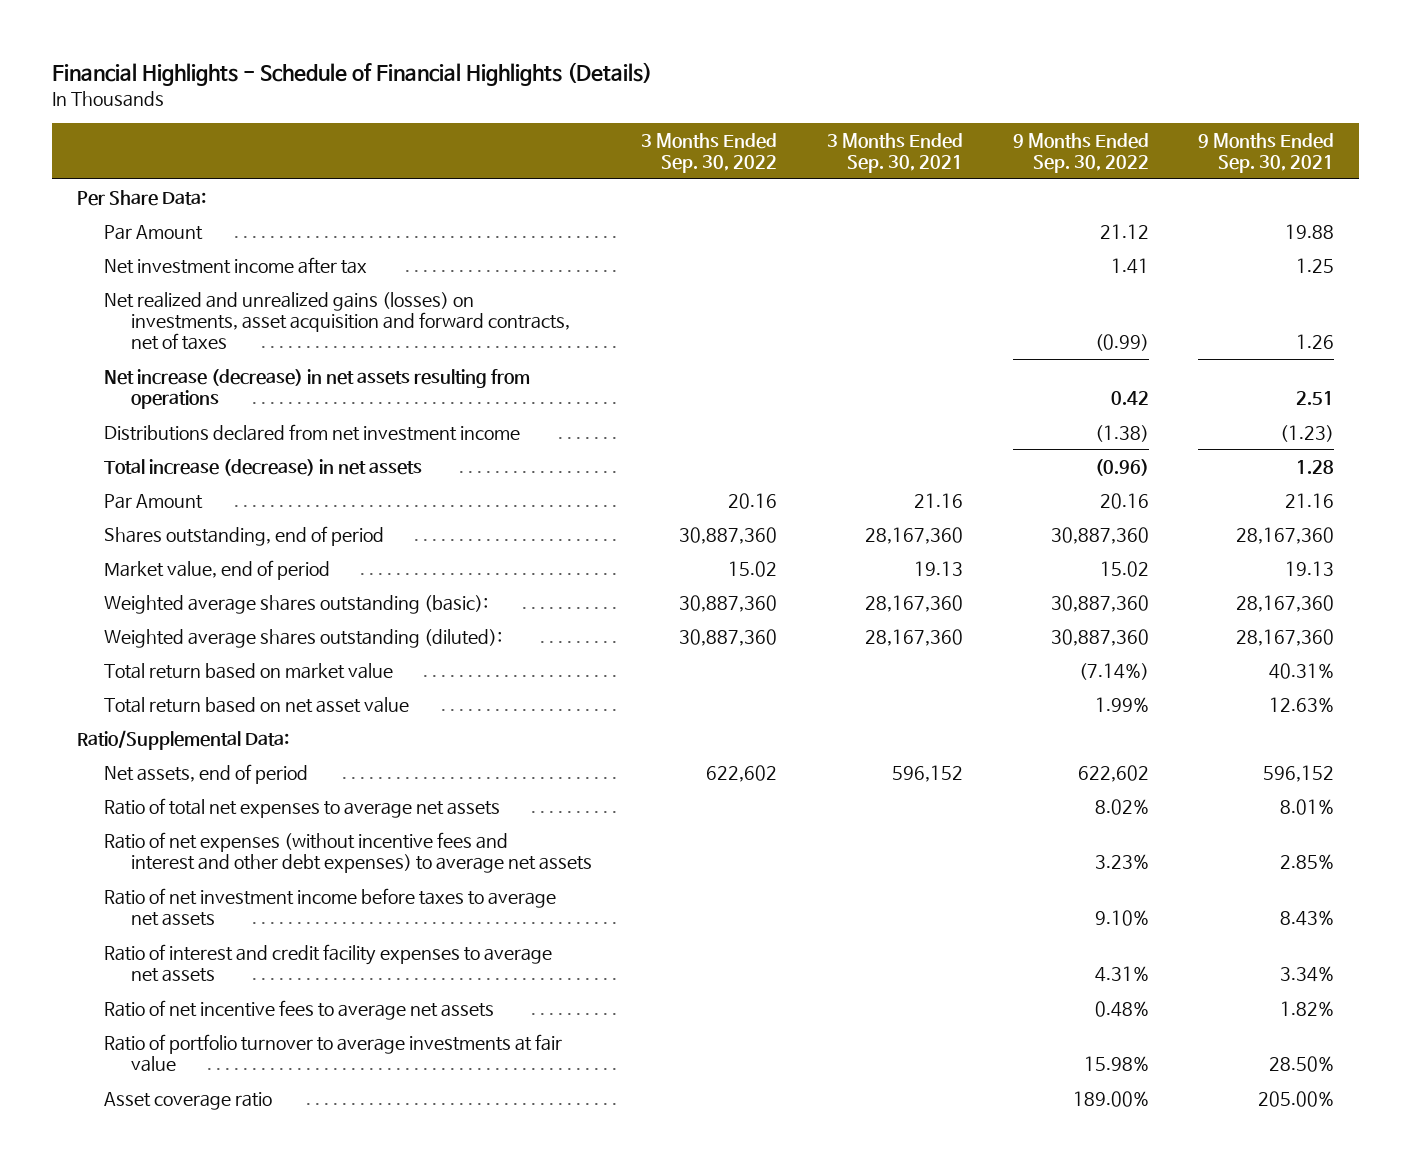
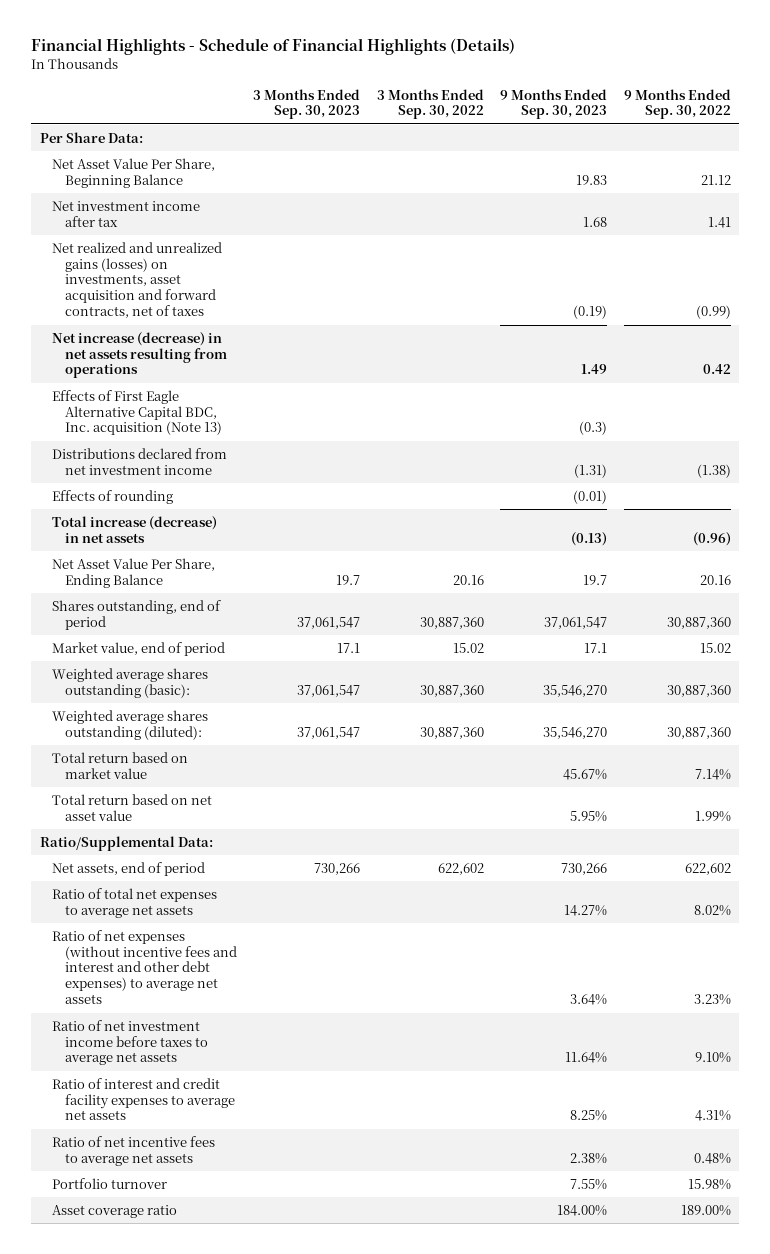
- | 3 Months Ended Sep. 30, 2022 | 3 Months Ended Sep. 30, 2021 | 9 Months Ended Sep. 30, 2022 | 9 Months Ended Sep. 30, 2021
+ | 3 Months Ended Sep. 30, 2023 | 3 Months Ended Sep. 30, 2022 | 9 Months Ended Sep. 30, 2023 | 9 Months Ended Sep. 30, 2022
- Par Amount | | | 21.12 | 19.88
+ Net Asset Value Per Share, Beginning Balance | | | 19.83 | 21.12
+ Effects of First Eagle Alternative Capital BDC, Inc. acquisition (Note 13) | | | (0.3) |
+ Effects of rounding | | | (0.01) |
- Par Amount | 20.16 | 21.16 | 20.16 | 21.16
+ Net Asset Value Per Share, Ending Balance | 19.7 | 20.16 | 19.7 | 20.16
- Total return based on market value | | | (7.14%) | 40.31%
+ Total return based on market value | | | 45.67% | 7.14%
- Ratio of portfolio turnover to average investments at fair value | | | 15.98% | 28.50%
+ Portfolio turnover | | | 7.55% | 15.98%

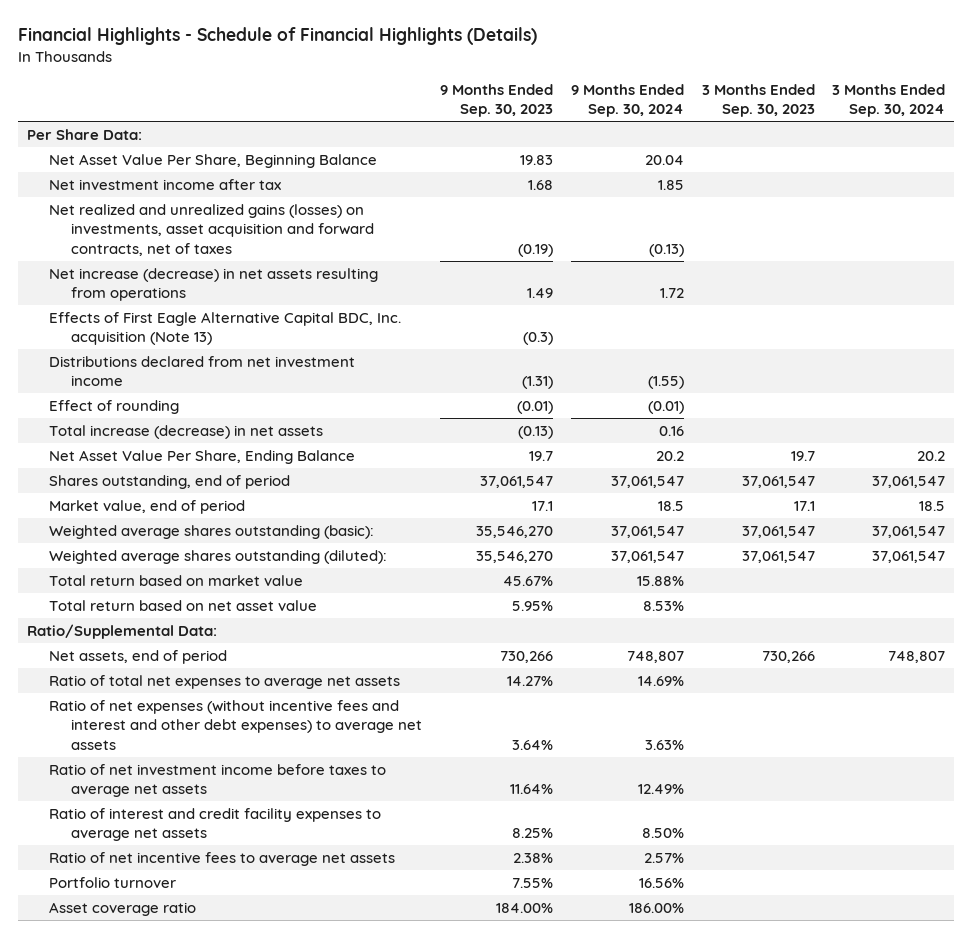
- | 3 Months Ended Sep. 30, 2023 | 3 Months Ended Sep. 30, 2022 | 9 Months Ended Sep. 30, 2023 | 9 Months Ended Sep. 30, 2022
+ | 9 Months Ended Sep. 30, 2023 | 9 Months Ended Sep. 30, 2024 | 3 Months Ended Sep. 30, 2023 | 3 Months Ended Sep. 30, 2024
- Effects of rounding | | | (0.01) |
+ Effect of rounding | (0.01) | (0.01) | |

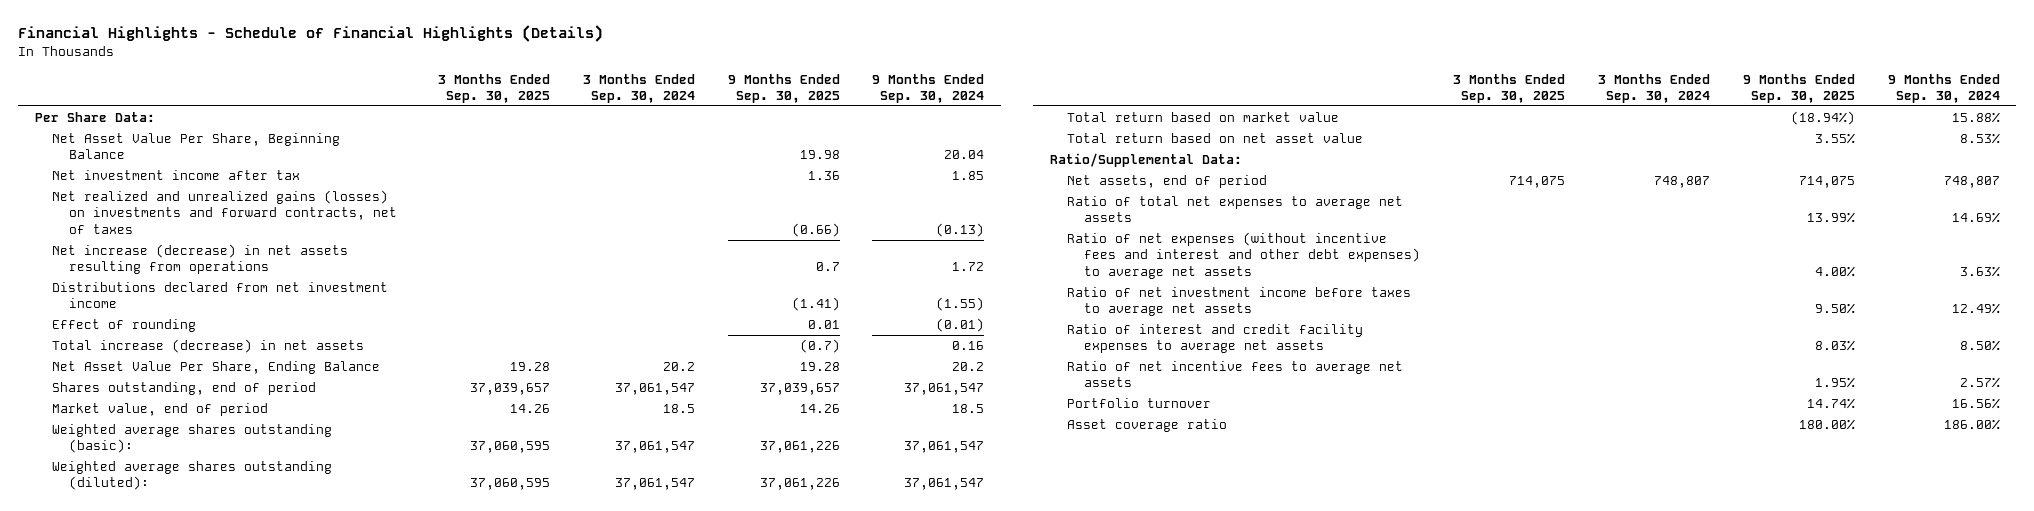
- | 9 Months Ended Sep. 30, 2023 | 9 Months Ended Sep. 30, 2024 | 3 Months Ended Sep. 30, 2023 | 3 Months Ended Sep. 30, 2024
+ | 3 Months Ended Sep. 30, 2025 | 3 Months Ended Sep. 30, 2024 | 9 Months Ended Sep. 30, 2025 | 9 Months Ended Sep. 30, 2024
- Net realized and unrealized gains (losses) on investments, asset acquisition and forward contracts, net of taxes | (0.19) | (0.13) | |
+ Net realized and unrealized gains (losses) on investments and forward contracts, net of taxes | | | (0.66) | (0.13)
- Effects of First Eagle Alternative Capital BDC, Inc. acquisition (Note 13) | (0.3) | | |

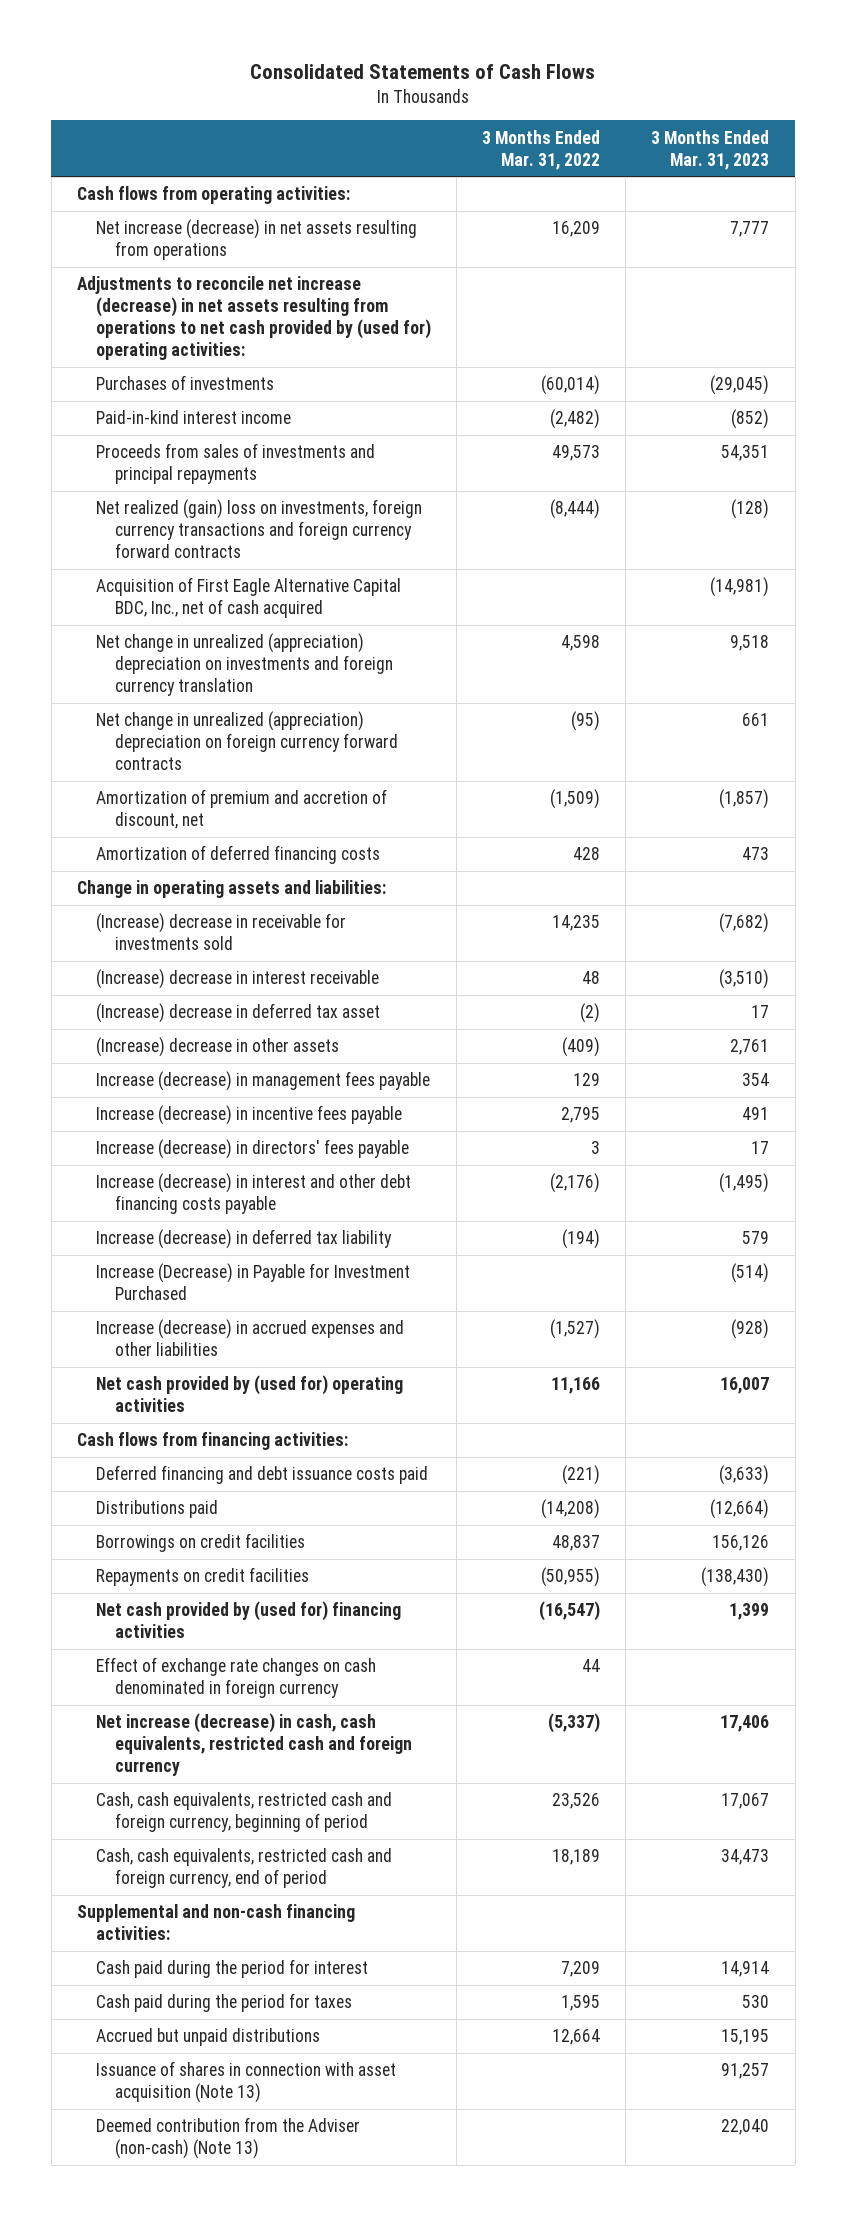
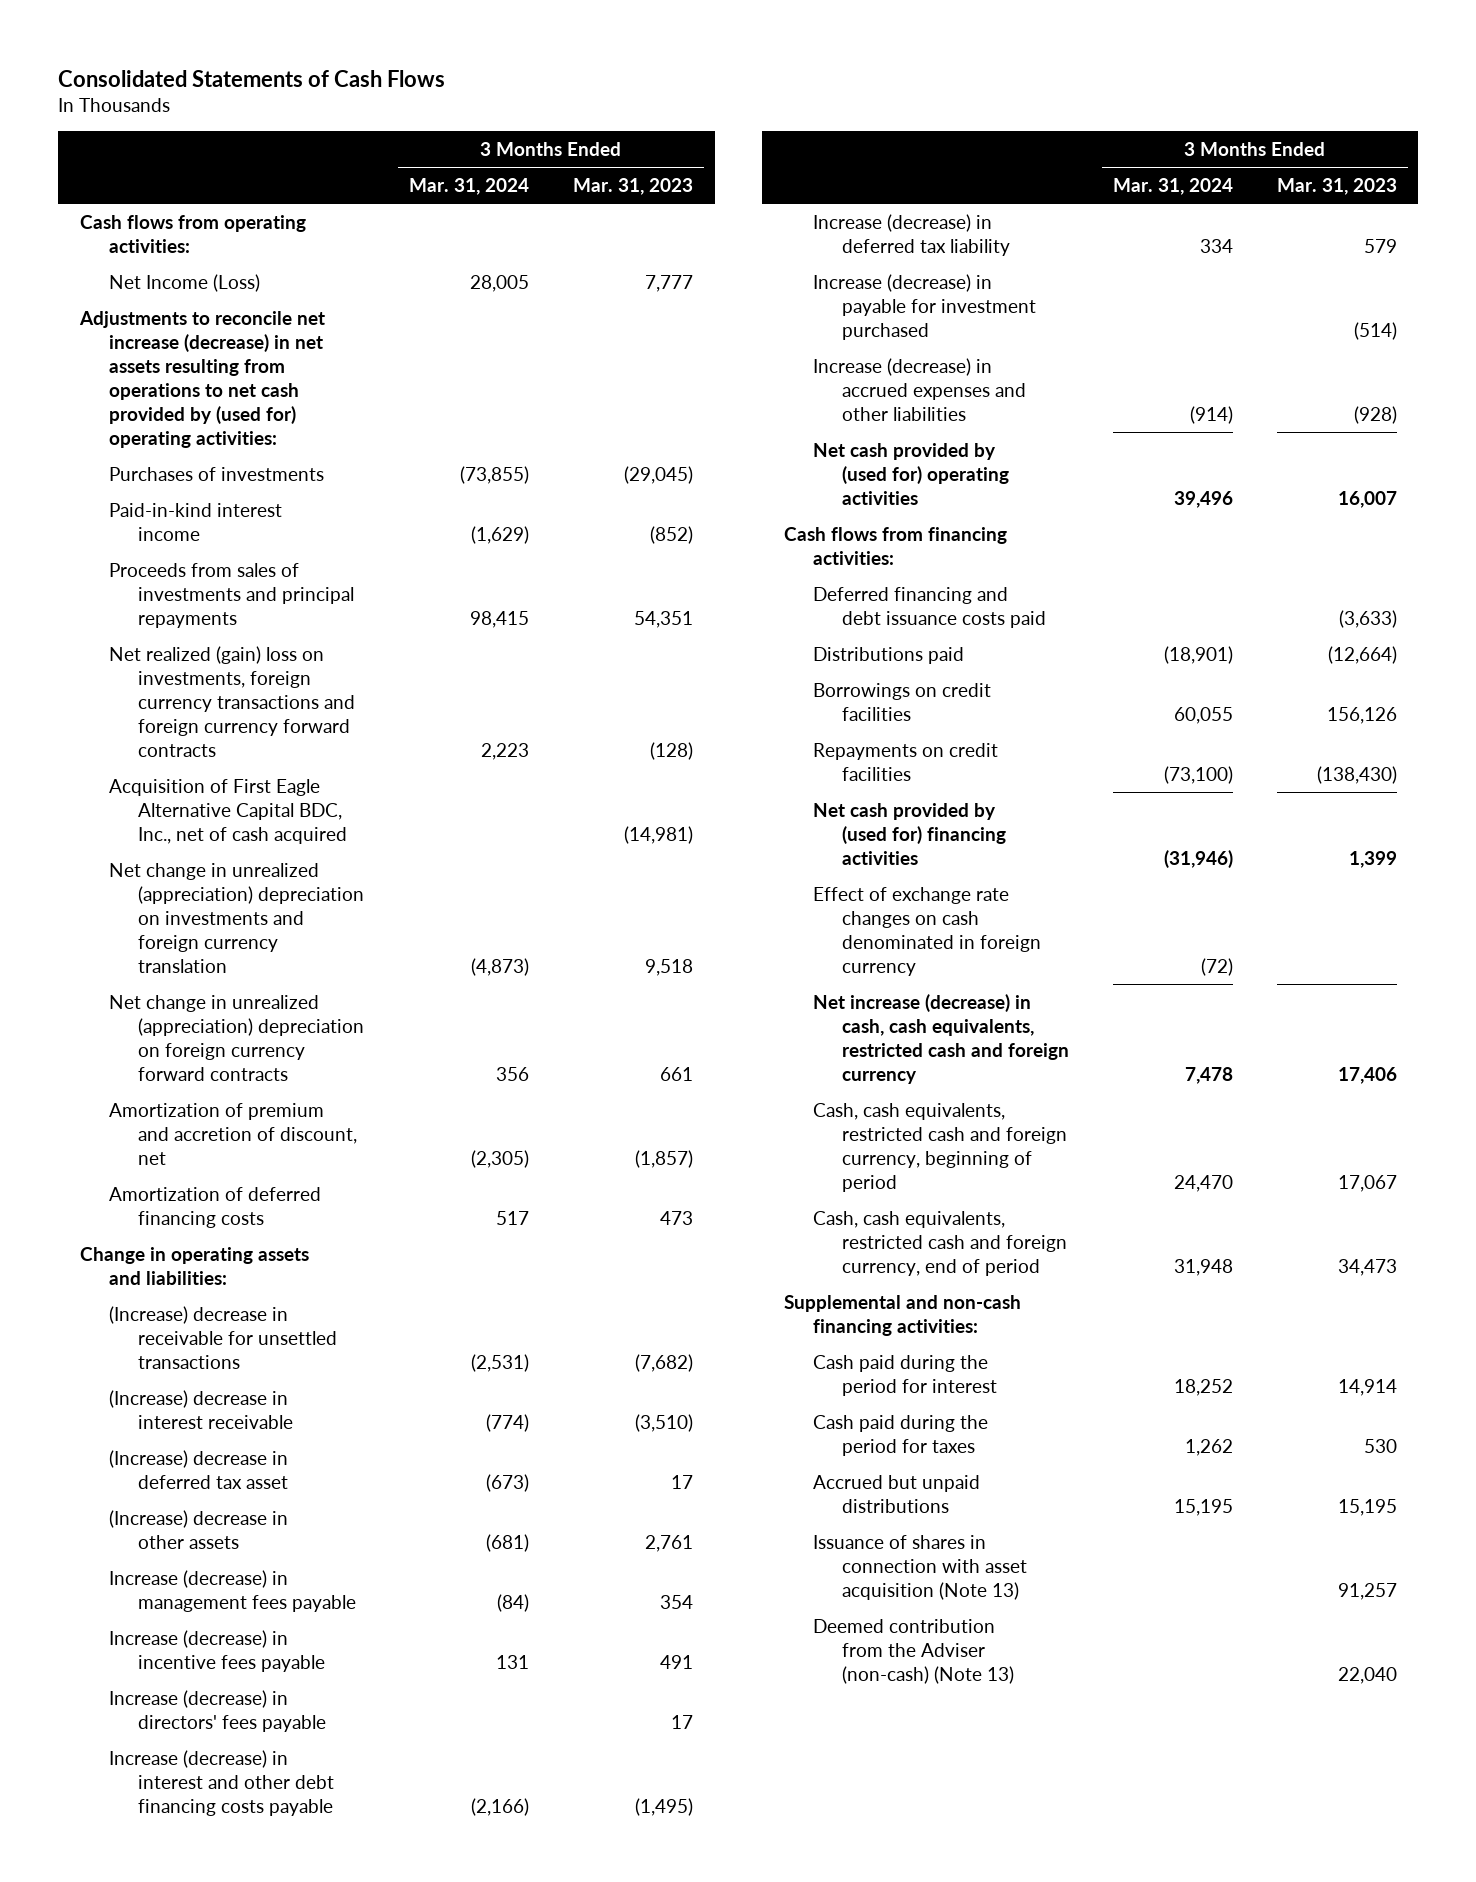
- | 3 Months Ended Mar. 31, 2022 | 3 Months Ended Mar. 31, 2023
+ | 3 Months Ended Mar. 31, 2024 | 3 Months Ended Mar. 31, 2023
- Net increase (decrease) in net assets resulting from operations | 16,209 | 7,777
+ Net Income (Loss) | 28,005 | 7,777
- (Increase) decrease in receivable for investments sold | 14,235 | (7,682)
+ (Increase) decrease in receivable for unsettled transactions | (2,531) | (7,682)
- Increase (Decrease) in Payable for Investment Purchased | | (514)
+ Increase (decrease) in payable for investment purchased | | (514)

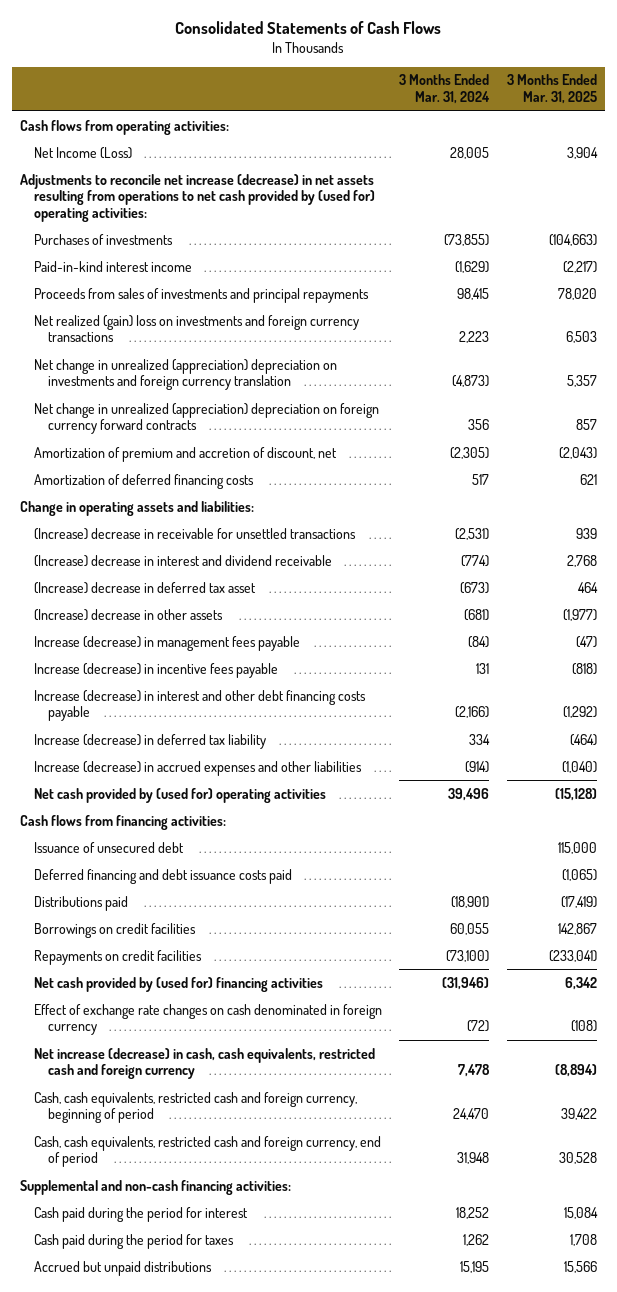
- | 3 Months Ended Mar. 31, 2024 | 3 Months Ended Mar. 31, 2023
+ | 3 Months Ended Mar. 31, 2024 | 3 Months Ended Mar. 31, 2025
- Net realized (gain) loss on investments, foreign currency transactions and foreign currency forward contracts | 2,223 | (128)
- Acquisition of First Eagle Alternative Capital BDC, Inc., net of cash acquired | | (14,981)
+ Net realized (gain) loss on investments and foreign currency transactions | 2,223 | 6,503
- (Increase) decrease in interest receivable | (774) | (3,510)
+ (Increase) decrease in interest and dividend receivable | (774) | 2,768
- Increase (decrease) in directors' fees payable | | 17
- Increase (decrease) in payable for investment purchased | | (514)
+ Issuance of unsecured debt | | 115,000
- Issuance of shares in connection with asset acquisition (Note 13) | | 91,257
- Deemed contribution from the Adviser (non-cash) (Note 13) | | 22,040

